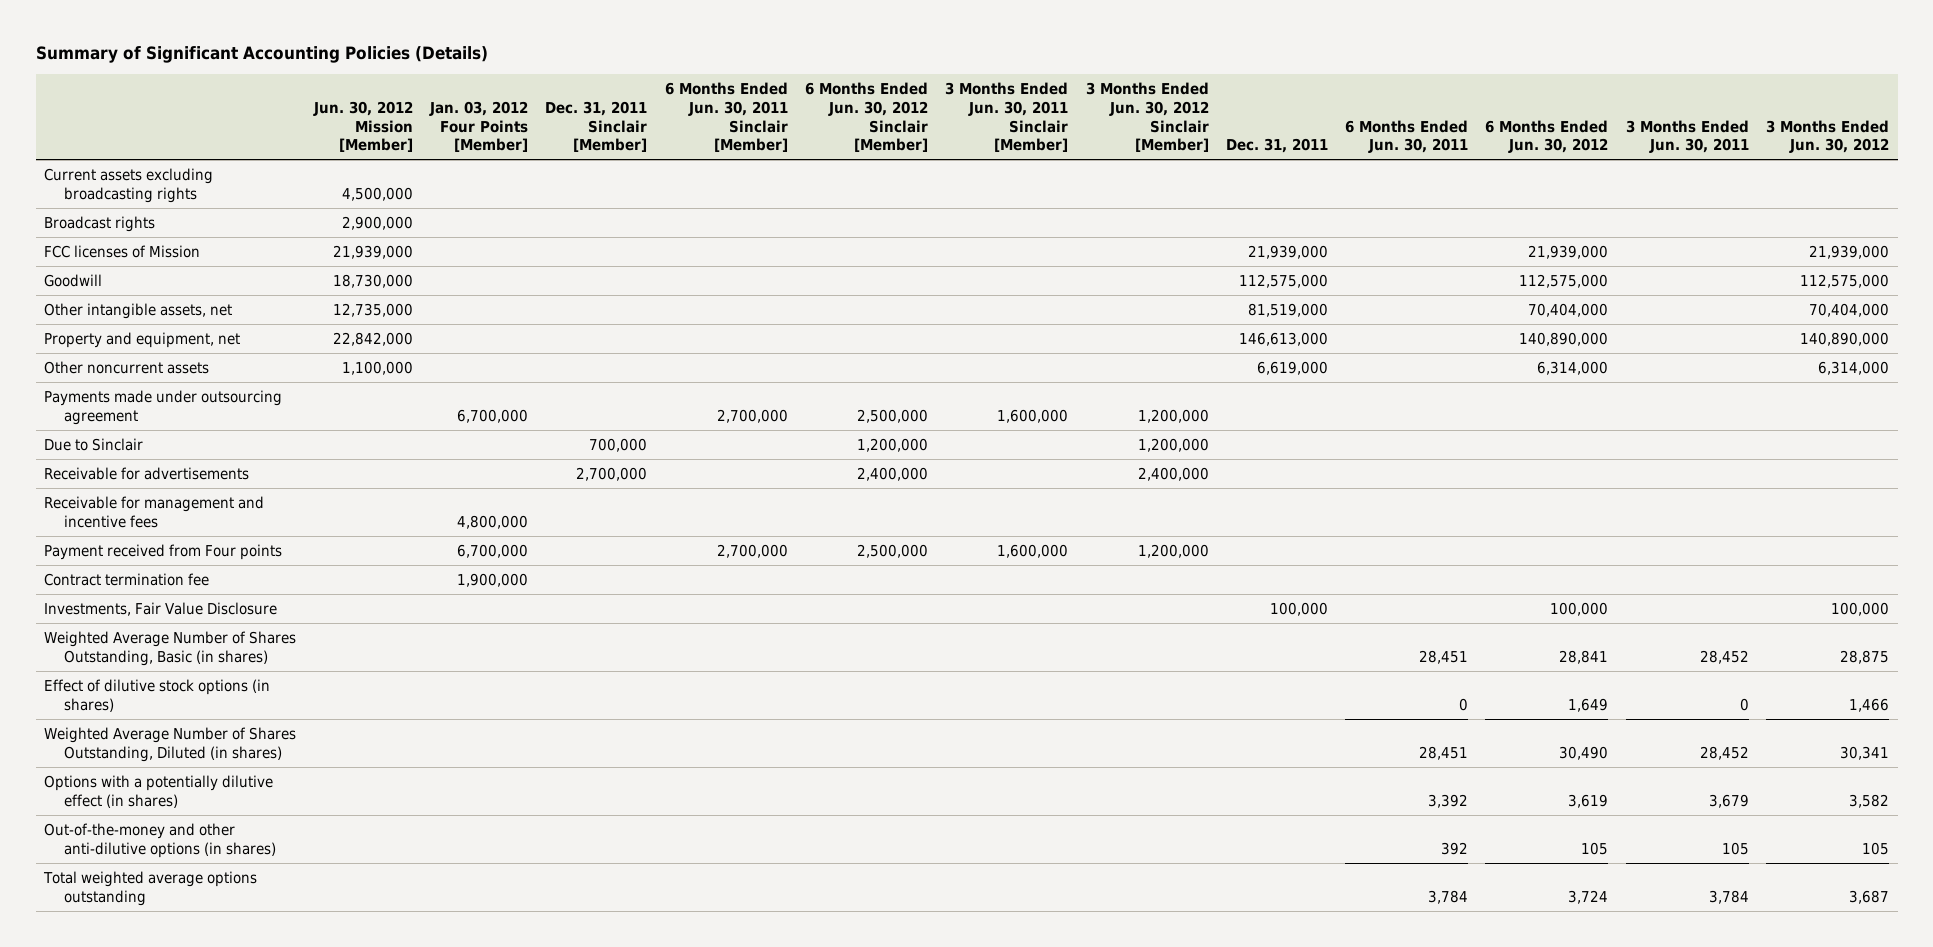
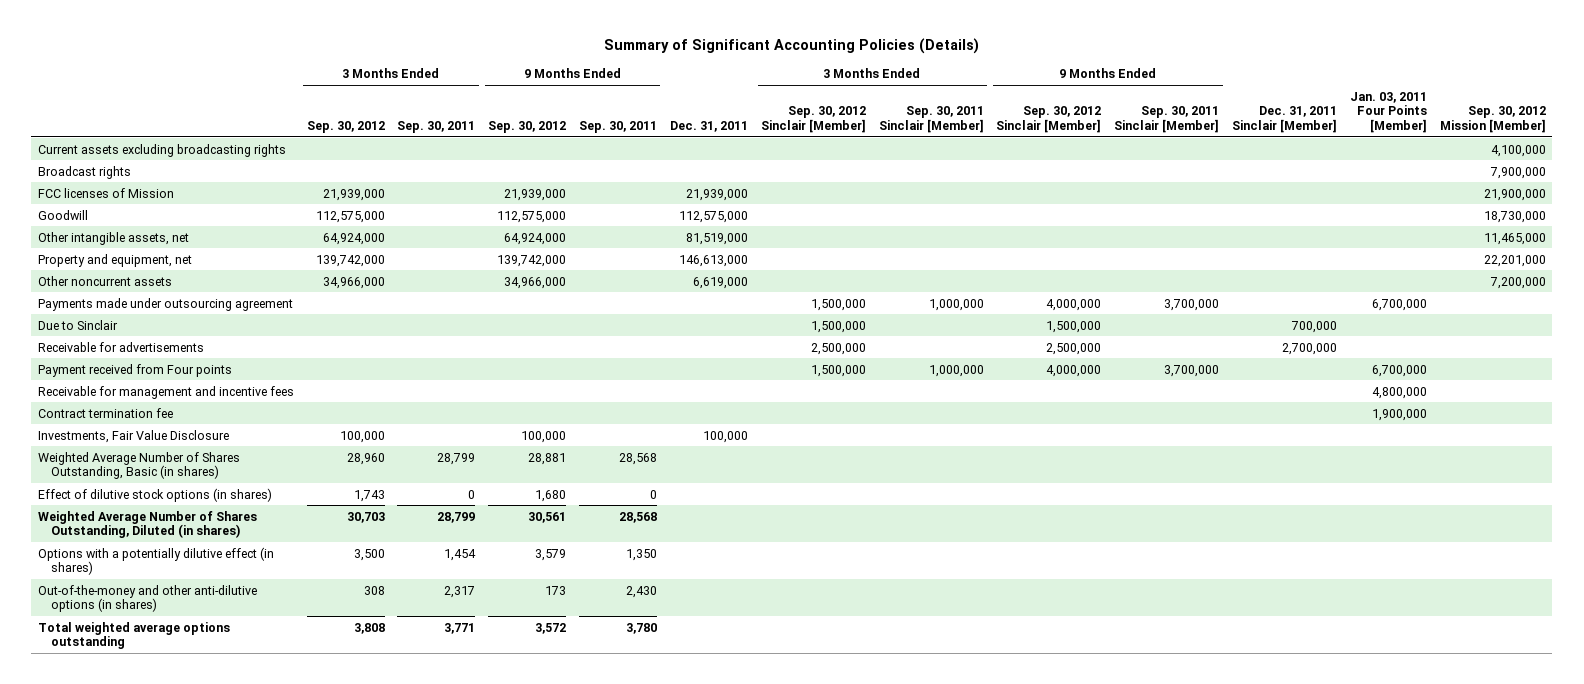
- | Jun. 30, 2012 Mission [Member] | Jan. 03, 2012 Four Points [Member] | Dec. 31, 2011 Sinclair [Member] | 6 Months Ended Jun. 30, 2011 Sinclair [Member] | 6 Months Ended Jun. 30, 2012 Sinclair [Member] | 3 Months Ended Jun. 30, 2011 Sinclair [Member] | 3 Months Ended Jun. 30, 2012 Sinclair [Member] | Dec. 31, 2011 | 6 Months Ended Jun. 30, 2011 | 6 Months Ended Jun. 30, 2012 | 3 Months Ended Jun. 30, 2011 | 3 Months Ended Jun. 30, 2012
+ | 3 Months Ended Sep. 30, 2012 | 3 Months Ended Sep. 30, 2011 | 9 Months Ended Sep. 30, 2012 | 9 Months Ended Sep. 30, 2011 | Dec. 31, 2011 | 3 Months Ended Sep. 30, 2012 Sinclair [Member] | 3 Months Ended Sep. 30, 2011 Sinclair [Member] | 9 Months Ended Sep. 30, 2012 Sinclair [Member] | 9 Months Ended Sep. 30, 2011 Sinclair [Member] | Dec. 31, 2011 Sinclair [Member] | Jan. 03, 2011 Four Points [Member] | Sep. 30, 2012 Mission [Member]
moved down: Receivable for management and incentive fees | | | | | | | | | | | 4,800,000 |

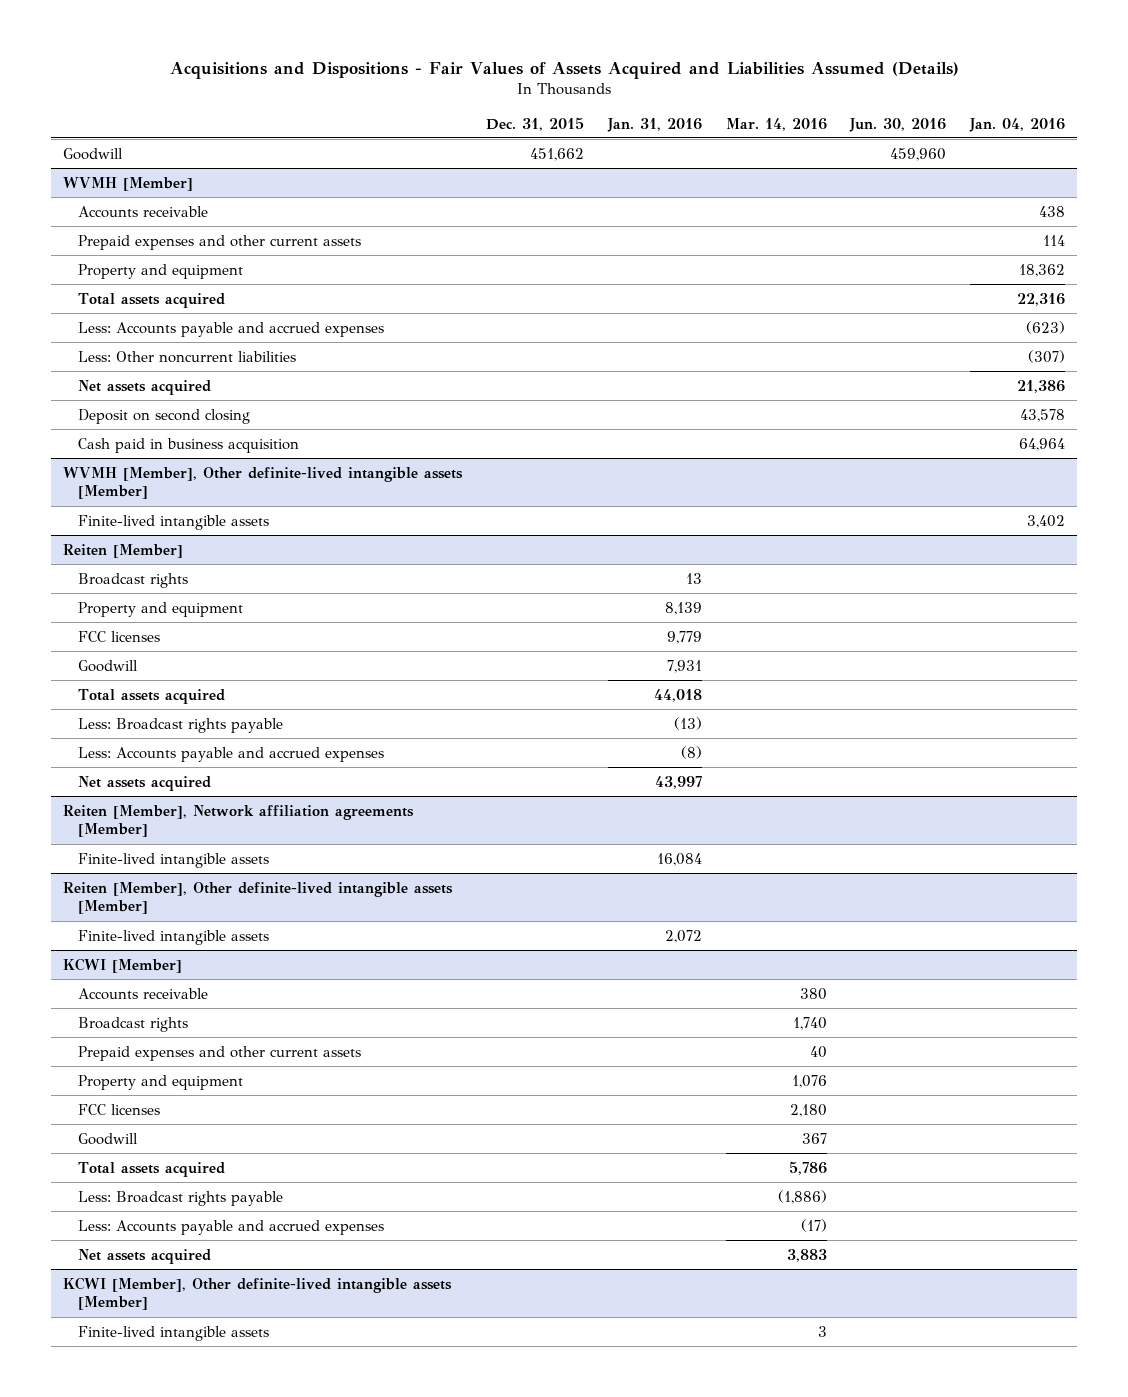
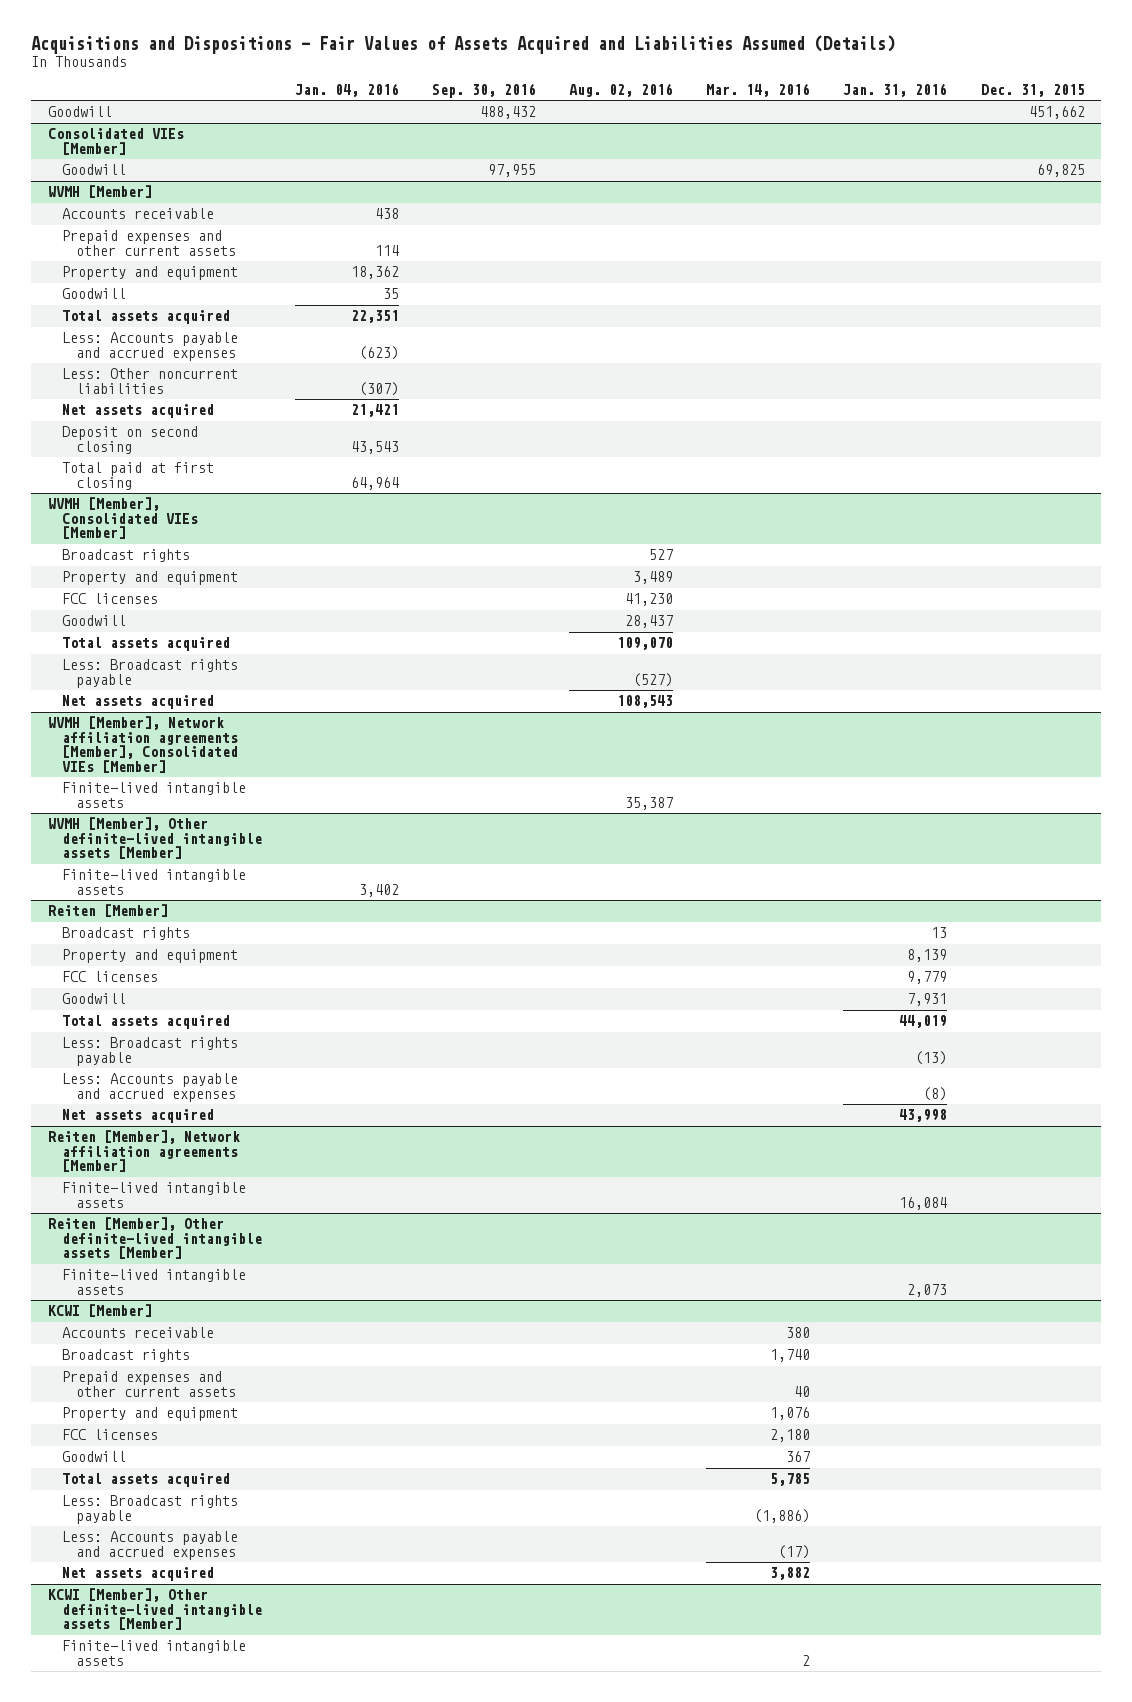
- | Dec. 31, 2015 | Jan. 31, 2016 | Mar. 14, 2016 | Jun. 30, 2016 | Jan. 04, 2016
+ | Jan. 04, 2016 | Sep. 30, 2016 | Aug. 02, 2016 | Mar. 14, 2016 | Jan. 31, 2016 | Dec. 31, 2015
+ Consolidated VIEs [Member]
+ Goodwill | | 97,955 | | | | 69,825
@ WVMH [Member]
- Total assets acquired | | | | | 22,316
+ Goodwill | 35 | | | | |
+ Total assets acquired | 22,351 | | | | |
- Net assets acquired | | | | | 21,386
- Deposit on second closing | | | | | 43,578
- Cash paid in business acquisition | | | | | 64,964
+ Net assets acquired | 21,421 | | | | |
+ Deposit on second closing | 43,543 | | | | |
+ Total paid at first closing | 64,964 | | | | |
+ WVMH [Member], Consolidated VIEs [Member]
+ Broadcast rights | | | 527 | | |
+ Property and equipment | | | 3,489 | | |
+ FCC licenses | | | 41,230 | | |
+ Goodwill | | | 28,437 | | |
+ Total assets acquired | | | 109,070 | | |
+ Less: Broadcast rights payable | | | (527) | | |
+ Net assets acquired | | | 108,543 | | |
+ WVMH [Member], Network affiliation agreements [Member], Consolidated VIEs [Member]
+ Finite-lived intangible assets | | | 35,387 | | |
@ Reiten [Member]
- Total assets acquired | | 44,018 | | |
+ Total assets acquired | | | | | 44,019 |
- Net assets acquired | | 43,997 | | |
+ Net assets acquired | | | | | 43,998 |
@ Reiten [Member], Other definite-lived intangible assets [Member]
- Finite-lived intangible assets | | 2,072 | | |
+ Finite-lived intangible assets | | | | | 2,073 |
@ KCWI [Member]
- Total assets acquired | | | 5,786 | |
+ Total assets acquired | | | | 5,785 | |
- Net assets acquired | | | 3,883 | |
+ Net assets acquired | | | | 3,882 | |
@ KCWI [Member], Other definite-lived intangible assets [Member]
- Finite-lived intangible assets | | | 3 | |
+ Finite-lived intangible assets | | | | 2 | |

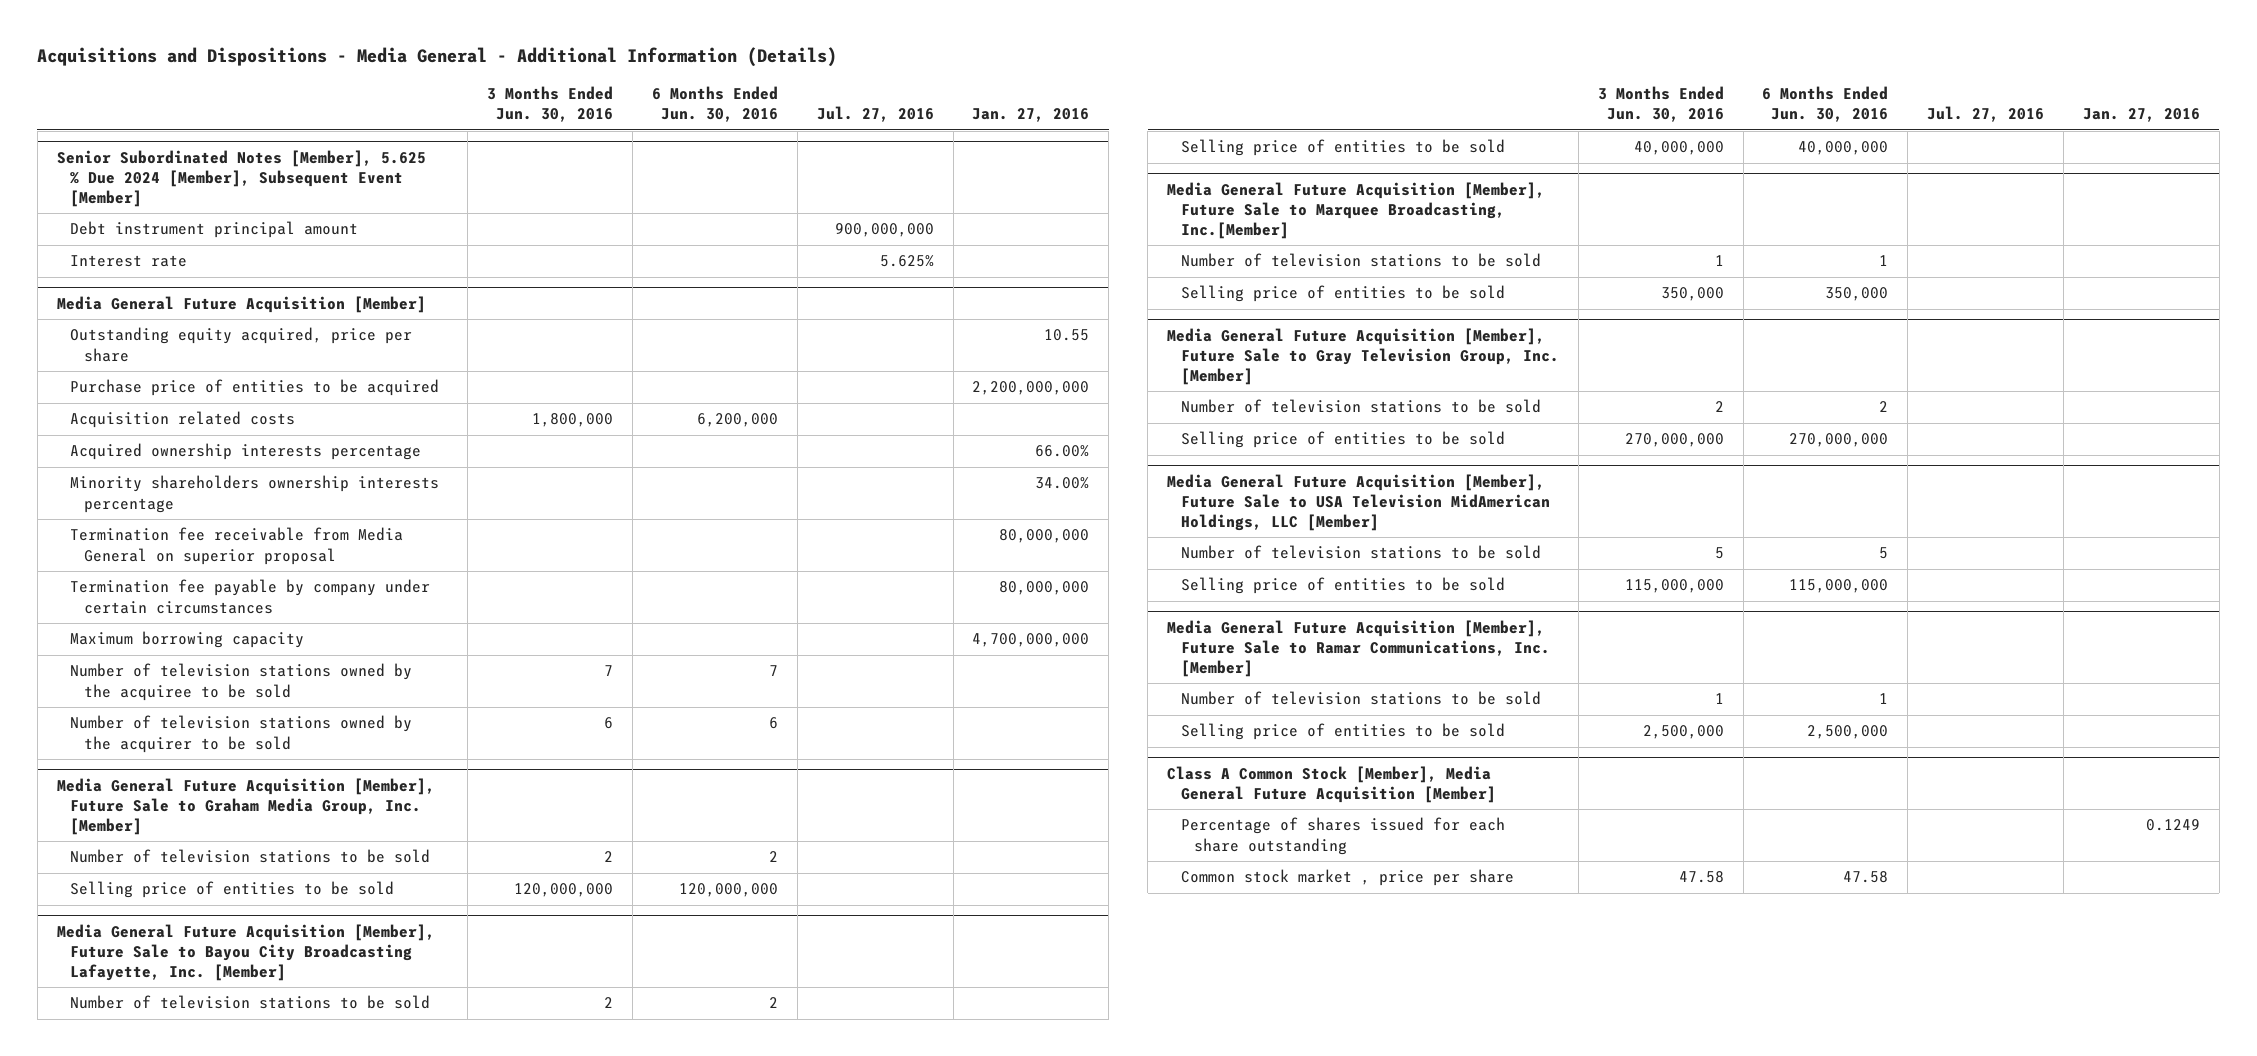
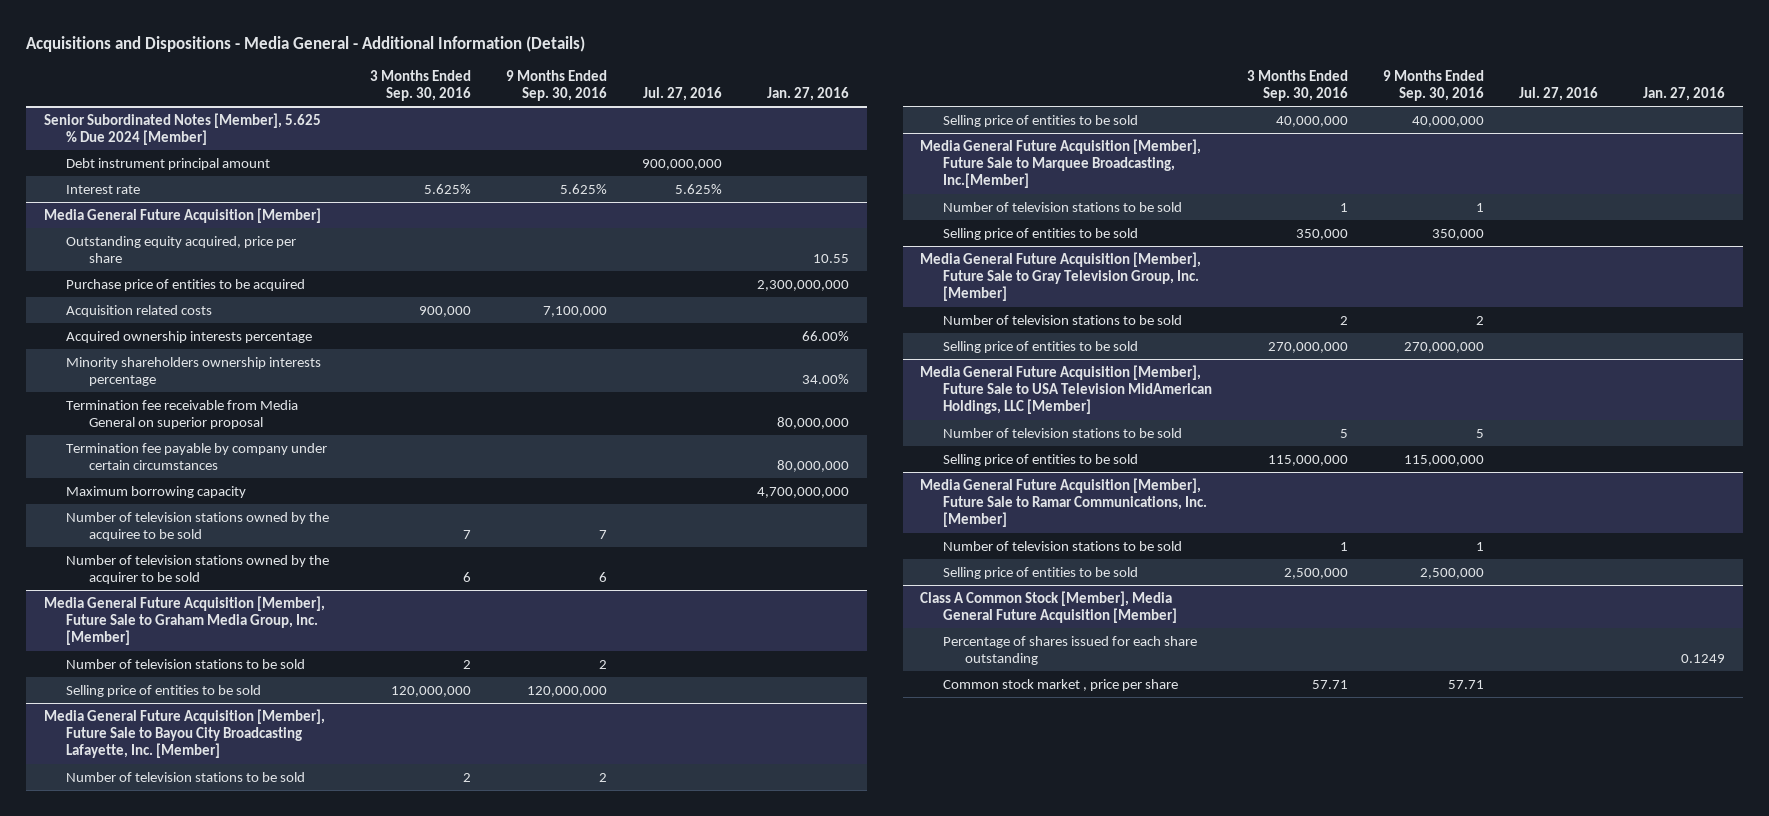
- | 3 Months Ended Jun. 30, 2016 | 6 Months Ended Jun. 30, 2016 | Jul. 27, 2016 | Jan. 27, 2016
+ | 3 Months Ended Sep. 30, 2016 | 9 Months Ended Sep. 30, 2016 | Jul. 27, 2016 | Jan. 27, 2016
- Senior Subordinated Notes [Member], 5.625 % Due 2024 [Member], Subsequent Event [Member]
+ Senior Subordinated Notes [Member], 5.625 % Due 2024 [Member]
@ Media General Future Acquisition [Member]
- Purchase price of entities to be acquired | | | | 2,200,000,000
+ Purchase price of entities to be acquired | | | | 2,300,000,000

